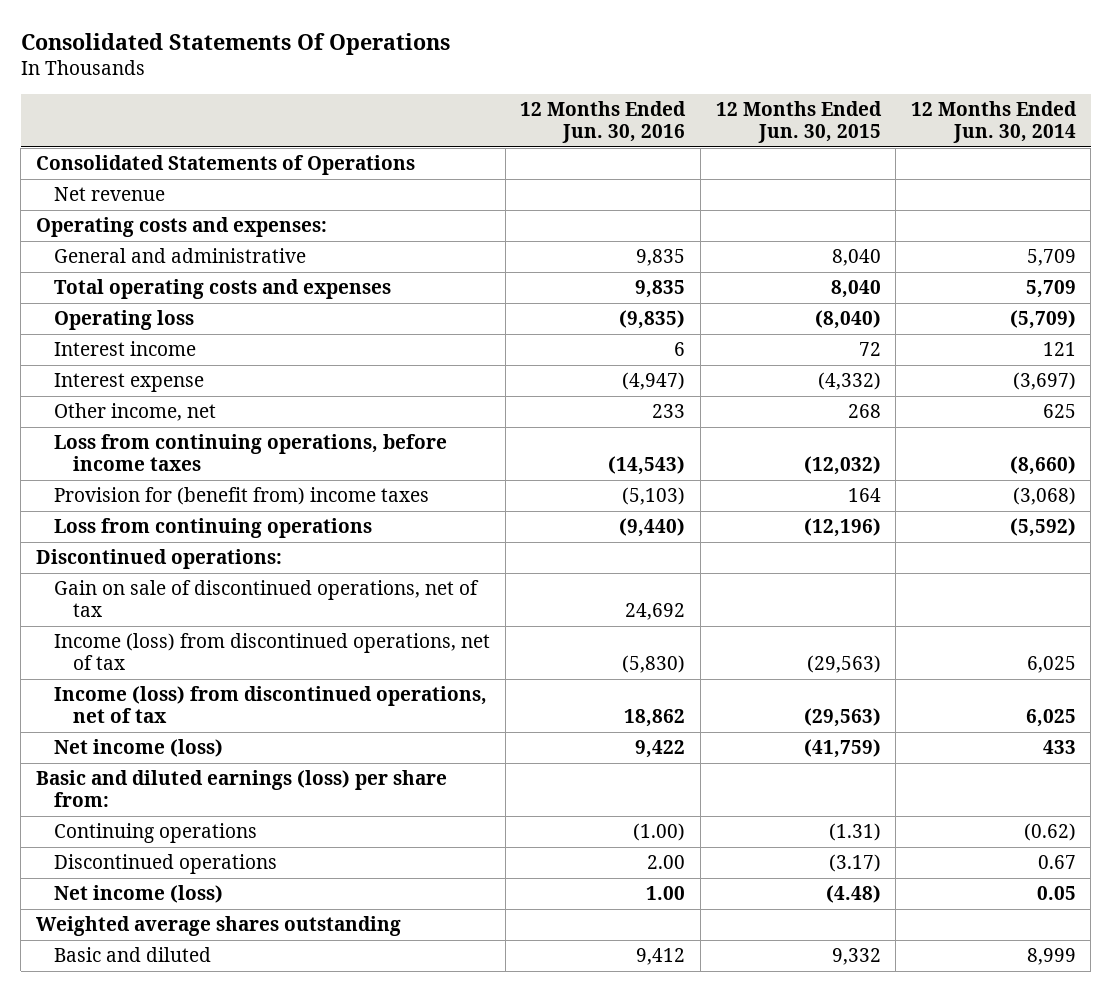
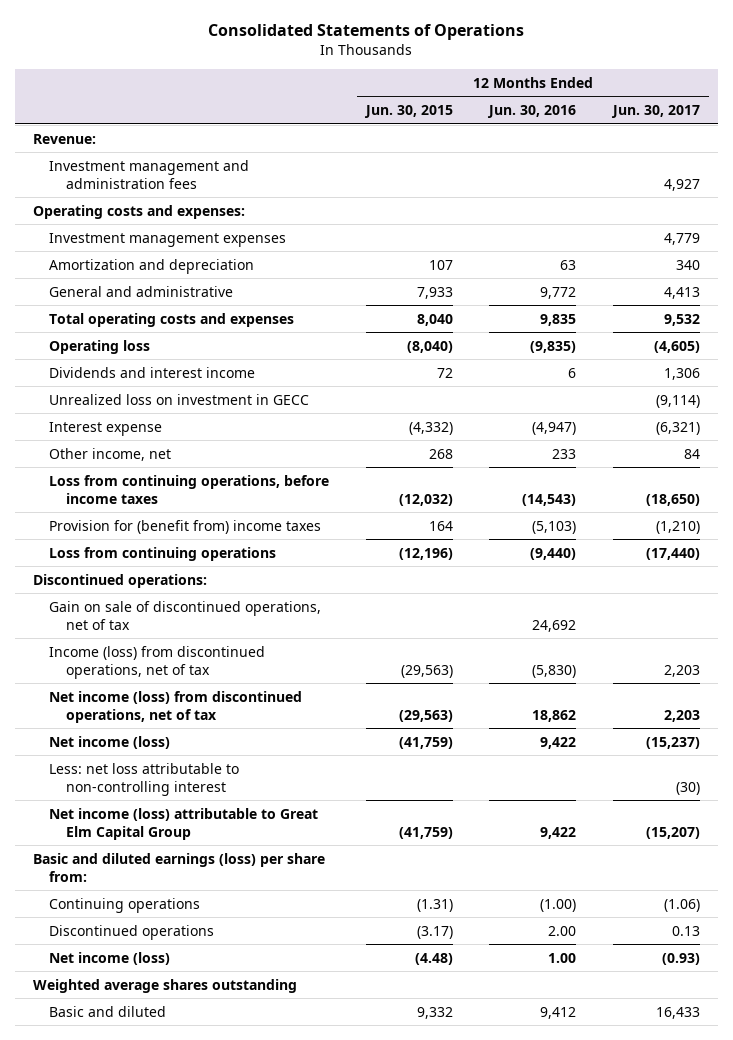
- Consolidated Statements Of Operations
+ Consolidated Statements of Operations
- | 12 Months Ended Jun. 30, 2016 | 12 Months Ended Jun. 30, 2015 | 12 Months Ended Jun. 30, 2014
+ | 12 Months Ended Jun. 30, 2015 | 12 Months Ended Jun. 30, 2016 | 12 Months Ended Jun. 30, 2017
- Consolidated Statements of Operations
- Net revenue
+ Revenue:
+ Investment management and administration fees | | | 4,927
- General and administrative | 9,835 | 8,040 | 5,709
+ Investment management expenses | | | 4,779
+ Amortization and depreciation | 107 | 63 | 340
+ General and administrative | 7,933 | 9,772 | 4,413
- Interest income | 6 | 72 | 121
+ Dividends and interest income | 72 | 6 | 1,306
+ Unrealized loss on investment in GECC | | | (9,114)
- Income (loss) from discontinued operations, net of tax | 18,862 | (29,563) | 6,025
+ Net income (loss) from discontinued operations, net of tax | (29,563) | 18,862 | 2,203
+ Less: net loss attributable to non-controlling interest | | | (30)
+ Net income (loss) attributable to Great Elm Capital Group | (41,759) | 9,422 | (15,207)

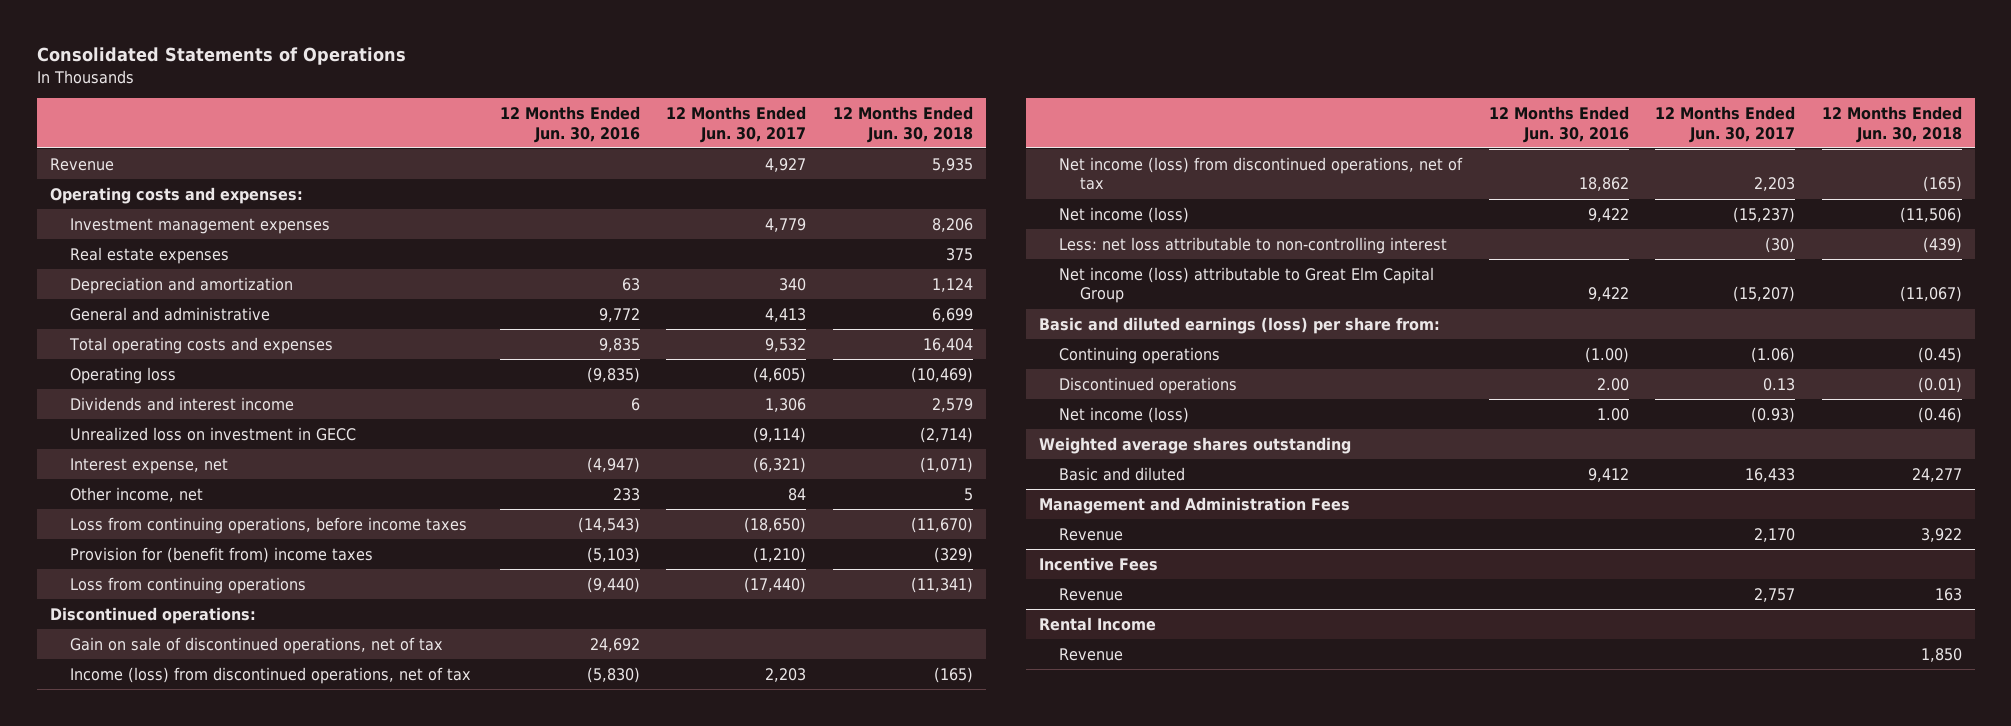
- | 12 Months Ended Jun. 30, 2015 | 12 Months Ended Jun. 30, 2016 | 12 Months Ended Jun. 30, 2017
+ | 12 Months Ended Jun. 30, 2016 | 12 Months Ended Jun. 30, 2017 | 12 Months Ended Jun. 30, 2018
- Revenue:
- Investment management and administration fees | | | 4,927
+ Revenue | | 4,927 | 5,935
- Amortization and depreciation | 107 | 63 | 340
+ Real estate expenses | | | 375
+ Depreciation and amortization | 63 | 340 | 1,124
- Interest expense | (4,332) | (4,947) | (6,321)
+ Interest expense, net | (4,947) | (6,321) | (1,071)
+ Management and Administration Fees
+ Revenue | | 2,170 | 3,922
+ Incentive Fees
+ Revenue | | 2,757 | 163
+ Rental Income
+ Revenue | | | 1,850

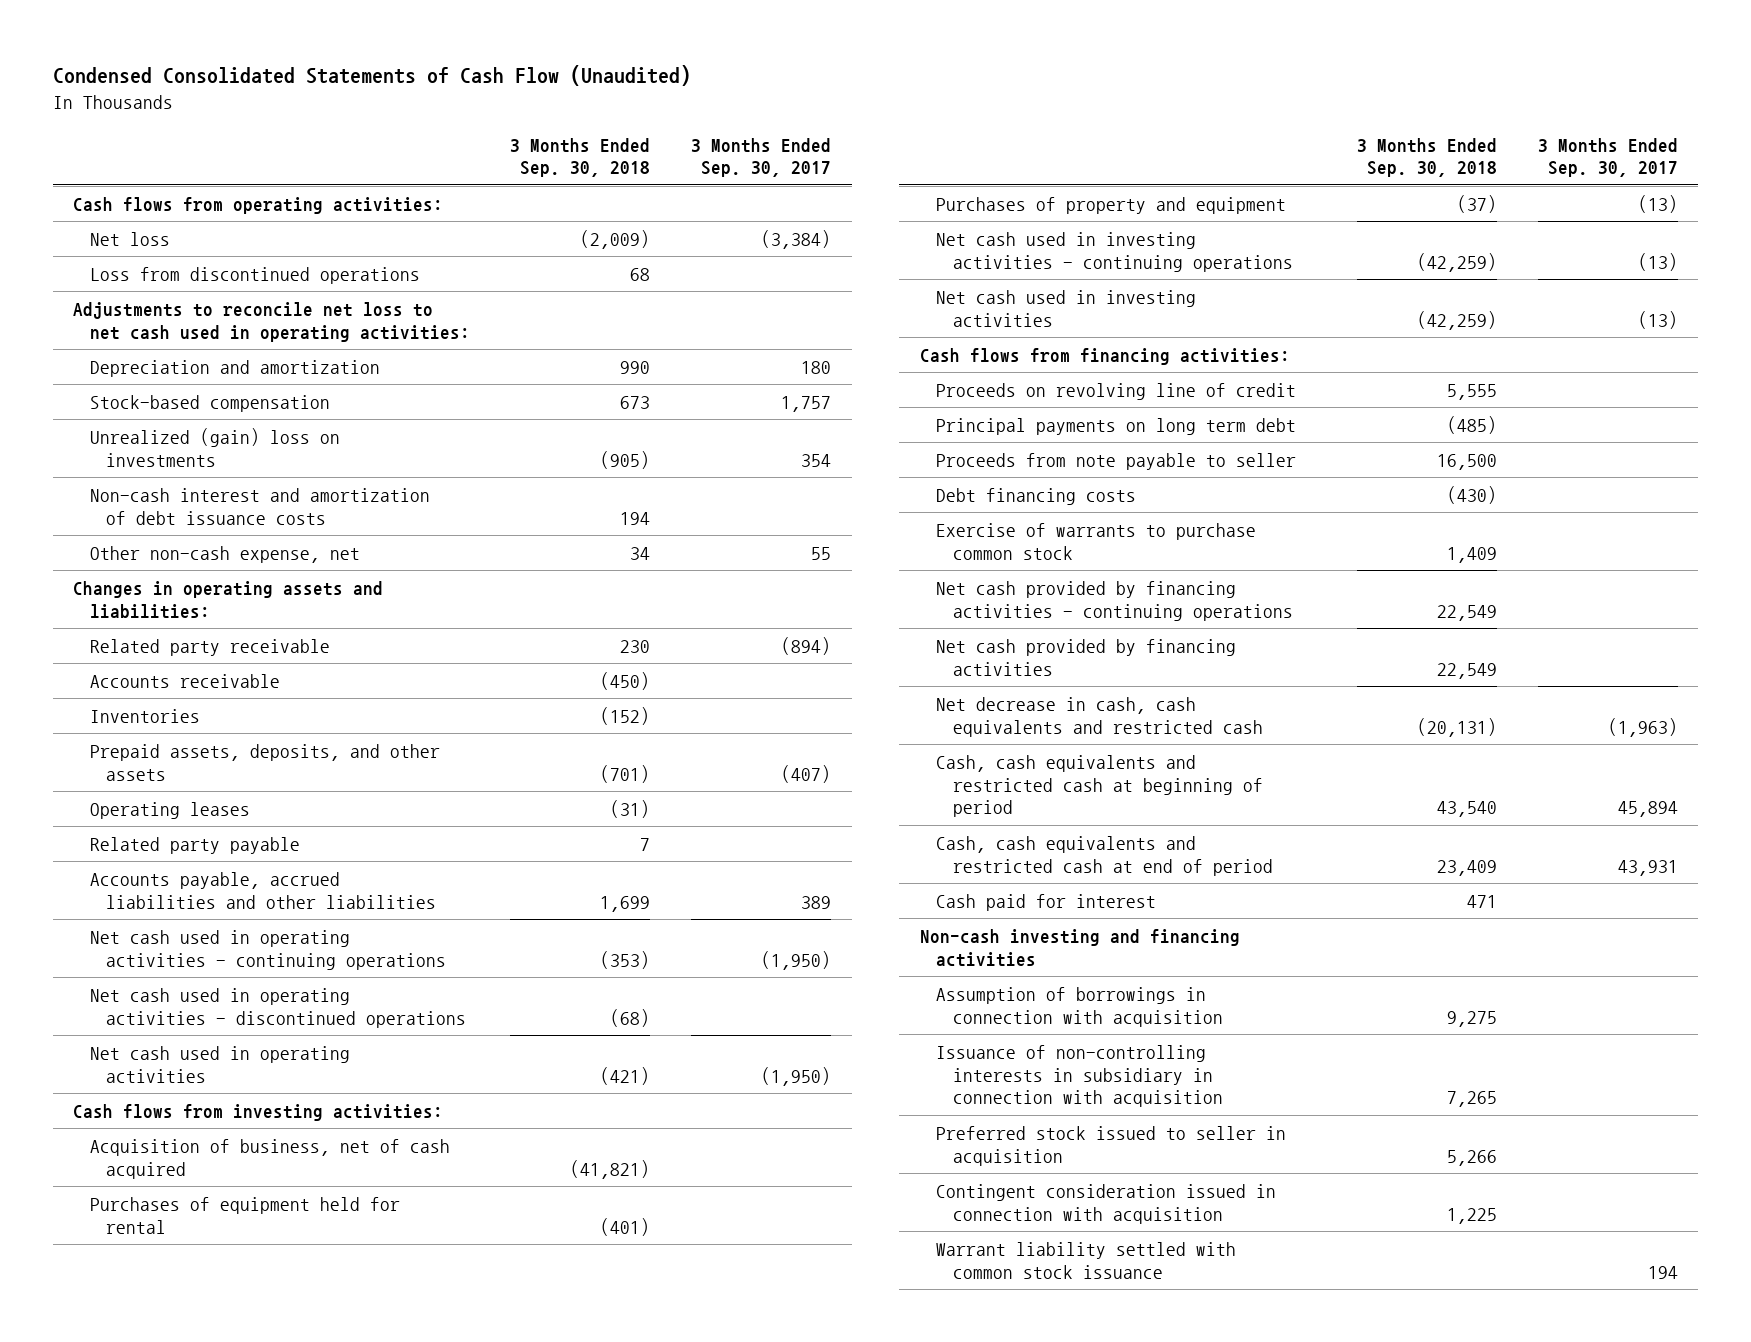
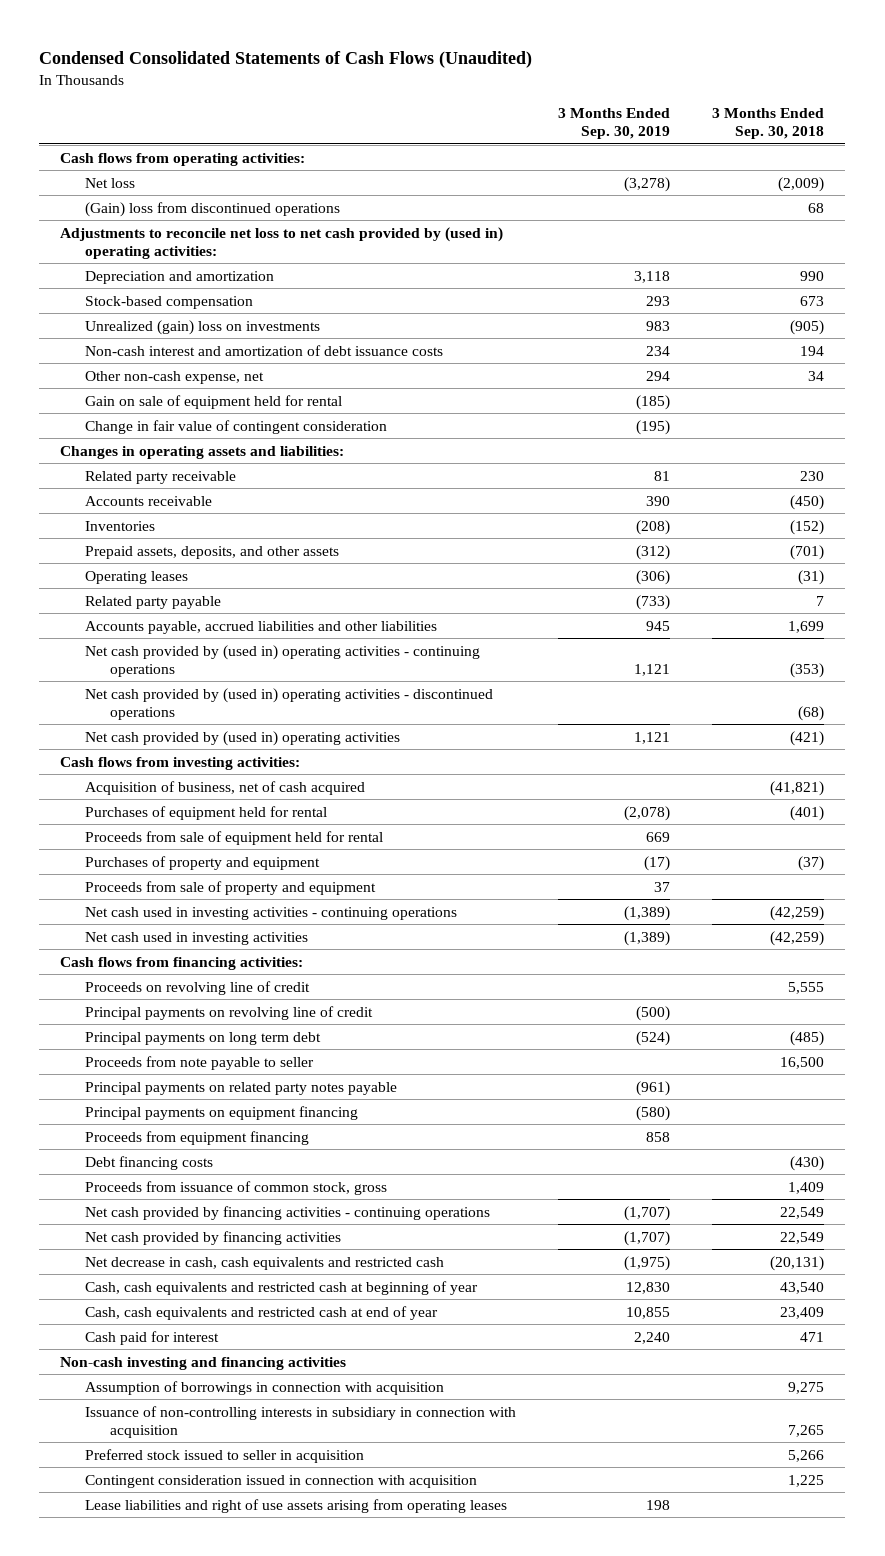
- Condensed Consolidated Statements of Cash Flow (Unaudited)
+ Condensed Consolidated Statements of Cash Flows (Unaudited)
- | 3 Months Ended Sep. 30, 2018 | 3 Months Ended Sep. 30, 2017
+ | 3 Months Ended Sep. 30, 2019 | 3 Months Ended Sep. 30, 2018
- Loss from discontinued operations | 68 |
- Adjustments to reconcile net loss to net cash used in operating activities:
+ (Gain) loss from discontinued operations | | 68
+ Adjustments to reconcile net loss to net cash provided by (used in) operating activities:
+ Gain on sale of equipment held for rental | (185) |
+ Change in fair value of contingent consideration | (195) |
- Net cash used in operating activities - continuing operations | (353) | (1,950)
- Net cash used in operating activities - discontinued operations | (68) |
- Net cash used in operating activities | (421) | (1,950)
+ Net cash provided by (used in) operating activities - continuing operations | 1,121 | (353)
+ Net cash provided by (used in) operating activities - discontinued operations | | (68)
+ Net cash provided by (used in) operating activities | 1,121 | (421)
+ Proceeds from sale of equipment held for rental | 669 |
+ Proceeds from sale of property and equipment | 37 |
+ Principal payments on revolving line of credit | (500) |
+ Principal payments on related party notes payable | (961) |
+ Principal payments on equipment financing | (580) |
+ Proceeds from equipment financing | 858 |
- Exercise of warrants to purchase common stock | 1,409 |
+ Proceeds from issuance of common stock, gross | | 1,409
- Cash, cash equivalents and restricted cash at beginning of period | 43,540 | 45,894
- Cash, cash equivalents and restricted cash at end of period | 23,409 | 43,931
+ Cash, cash equivalents and restricted cash at beginning of year | 12,830 | 43,540
+ Cash, cash equivalents and restricted cash at end of year | 10,855 | 23,409
- Warrant liability settled with common stock issuance | | 194
+ Lease liabilities and right of use assets arising from operating leases | 198 |

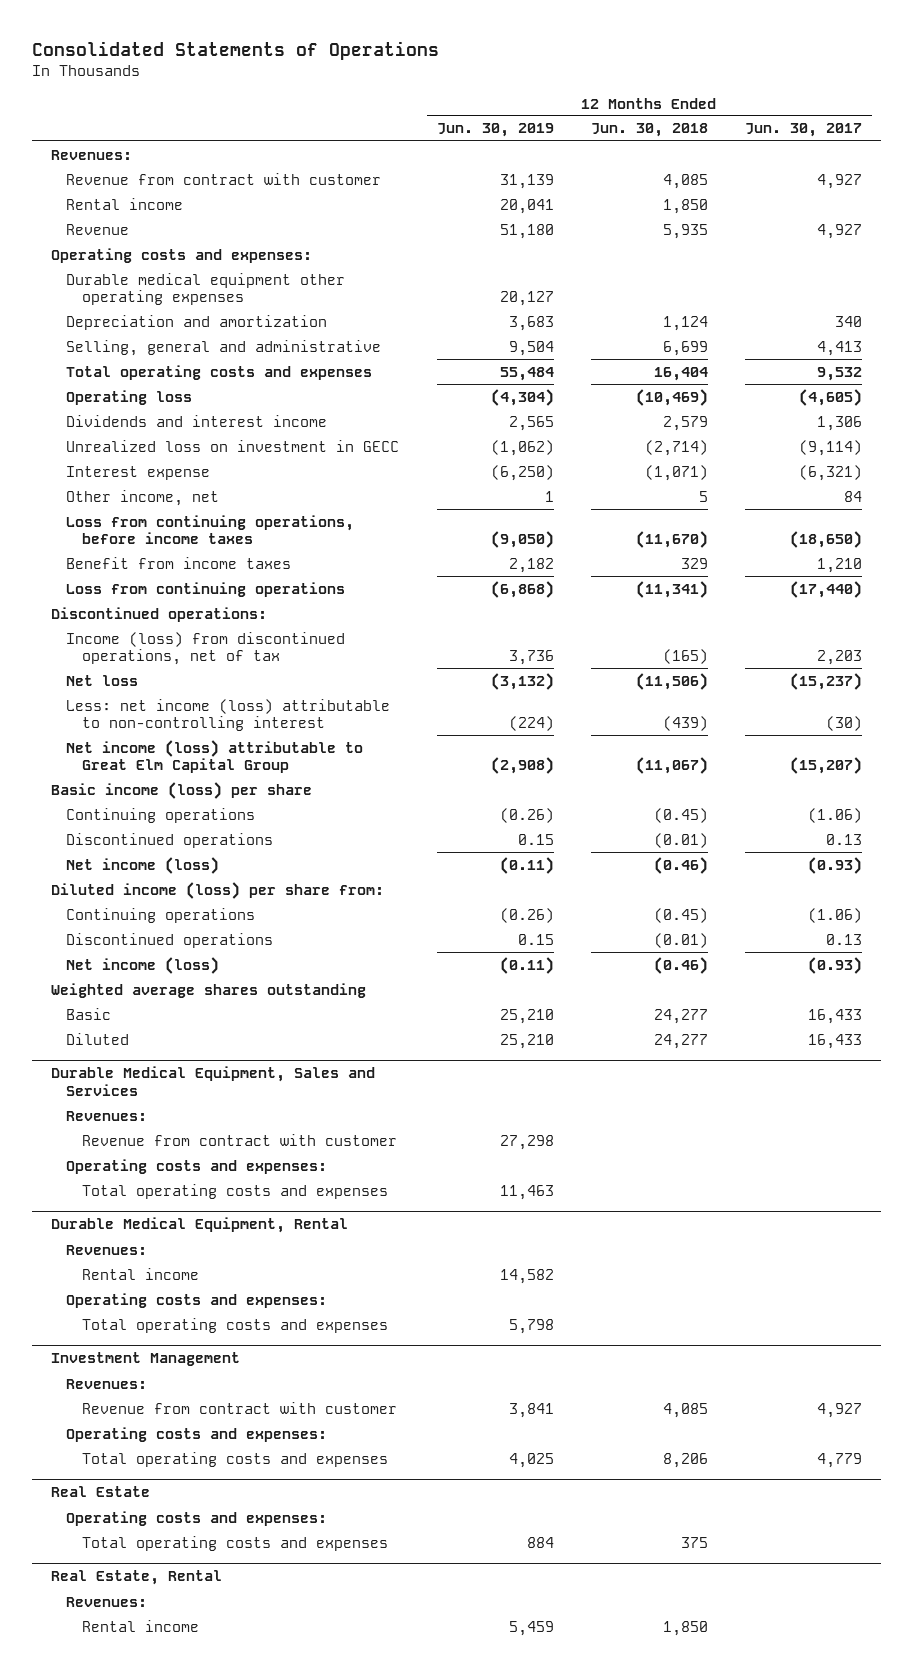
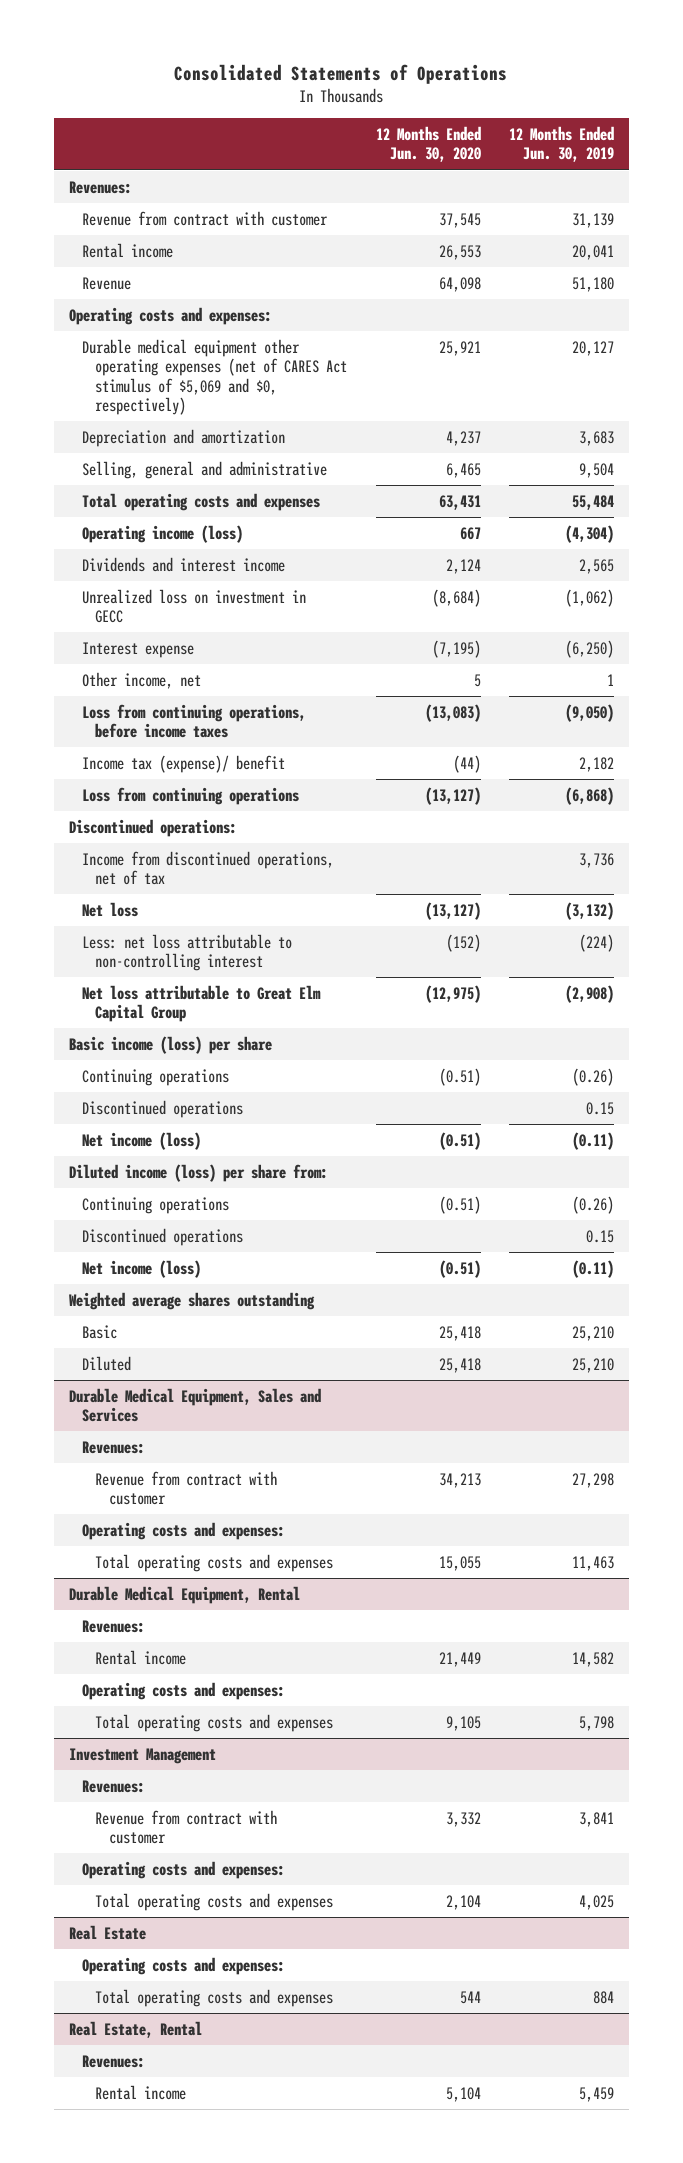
- | 12 Months Ended Jun. 30, 2019 | 12 Months Ended Jun. 30, 2018 | 12 Months Ended Jun. 30, 2017
+ | 12 Months Ended Jun. 30, 2020 | 12 Months Ended Jun. 30, 2019
- Durable medical equipment other operating expenses | 20,127 | |
+ Durable medical equipment other operating expenses (net of CARES Act stimulus of $5,069 and $0, respectively) | 25,921 | 20,127
- Operating loss | (4,304) | (10,469) | (4,605)
+ Operating income (loss) | 667 | (4,304)
- Benefit from income taxes | 2,182 | 329 | 1,210
+ Income tax (expense)/ benefit | (44) | 2,182
- Income (loss) from discontinued operations, net of tax | 3,736 | (165) | 2,203
+ Income from discontinued operations, net of tax | | 3,736
- Less: net income (loss) attributable to non-controlling interest | (224) | (439) | (30)
- Net income (loss) attributable to Great Elm Capital Group | (2,908) | (11,067) | (15,207)
+ Less: net loss attributable to non-controlling interest | (152) | (224)
+ Net loss attributable to Great Elm Capital Group | (12,975) | (2,908)

